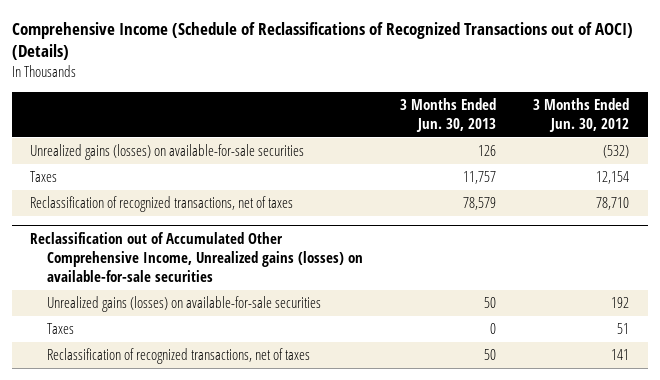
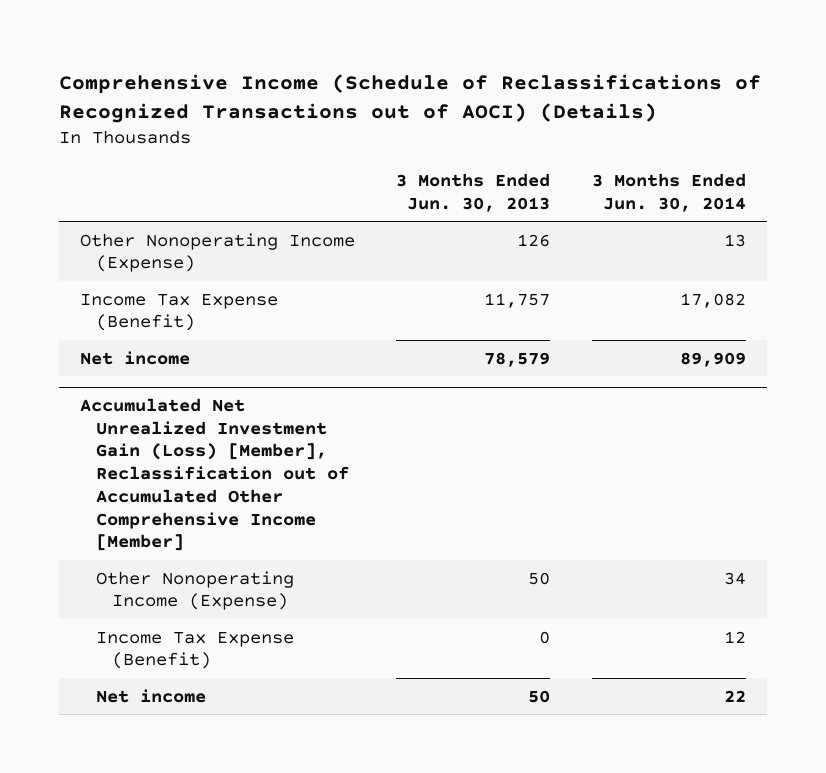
- | 3 Months Ended Jun. 30, 2013 | 3 Months Ended Jun. 30, 2012
+ | 3 Months Ended Jun. 30, 2013 | 3 Months Ended Jun. 30, 2014
- Unrealized gains (losses) on available-for-sale securities | 126 | (532)
- Taxes | 11,757 | 12,154
- Reclassification of recognized transactions, net of taxes | 78,579 | 78,710
- Reclassification out of Accumulated Other Comprehensive Income, Unrealized gains (losses) on available-for-sale securities
- Unrealized gains (losses) on available-for-sale securities | 50 | 192
- Taxes | 0 | 51
- Reclassification of recognized transactions, net of taxes | 50 | 141
+ Other Nonoperating Income (Expense) | 126 | 13
+ Income Tax Expense (Benefit) | 11,757 | 17,082
+ Net income | 78,579 | 89,909
+ Accumulated Net Unrealized Investment Gain (Loss) [Member], Reclassification out of Accumulated Other Comprehensive Income [Member]
+ Other Nonoperating Income (Expense) | 50 | 34
+ Income Tax Expense (Benefit) | 0 | 12
+ Net income | 50 | 22

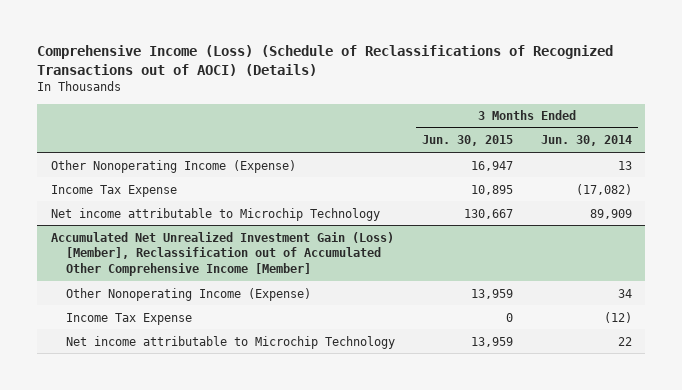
- Comprehensive Income (Schedule of Reclassifications of Recognized Transactions out of AOCI) (Details)
+ Comprehensive Income (Loss) (Schedule of Reclassifications of Recognized Transactions out of AOCI) (Details)
- | 3 Months Ended Jun. 30, 2013 | 3 Months Ended Jun. 30, 2014
+ | 3 Months Ended Jun. 30, 2015 | 3 Months Ended Jun. 30, 2014
- Income Tax Expense (Benefit) | 11,757 | 17,082
- Net income | 78,579 | 89,909
+ Income Tax Expense | 10,895 | (17,082)
+ Net income attributable to Microchip Technology | 130,667 | 89,909
@ Accumulated Net Unrealized Investment Gain (Loss) [Member], Reclassification out of Accumulated Other Comprehensive Income [Member]
- Income Tax Expense (Benefit) | 0 | 12
- Net income | 50 | 22
+ Income Tax Expense | 0 | (12)
+ Net income attributable to Microchip Technology | 13,959 | 22

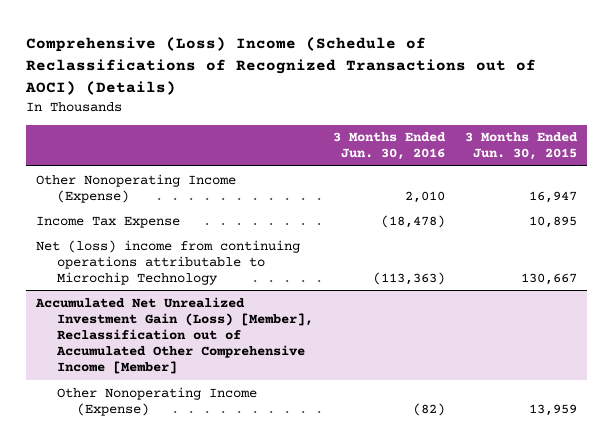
- Comprehensive Income (Loss) (Schedule of Reclassifications of Recognized Transactions out of AOCI) (Details)
+ Comprehensive (Loss) Income (Schedule of Reclassifications of Recognized Transactions out of AOCI) (Details)
- | 3 Months Ended Jun. 30, 2015 | 3 Months Ended Jun. 30, 2014
+ | 3 Months Ended Jun. 30, 2016 | 3 Months Ended Jun. 30, 2015
- Net income attributable to Microchip Technology | 130,667 | 89,909
+ Net (loss) income from continuing operations attributable to Microchip Technology | (113,363) | 130,667
@ Accumulated Net Unrealized Investment Gain (Loss) [Member], Reclassification out of Accumulated Other Comprehensive Income [Member]
- Income Tax Expense | 0 | (12)
- Net income attributable to Microchip Technology | 13,959 | 22

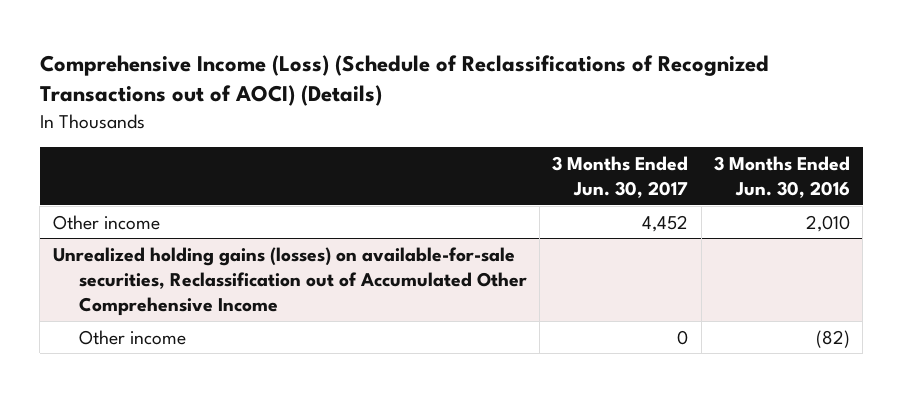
- Comprehensive (Loss) Income (Schedule of Reclassifications of Recognized Transactions out of AOCI) (Details)
+ Comprehensive Income (Loss) (Schedule of Reclassifications of Recognized Transactions out of AOCI) (Details)
- | 3 Months Ended Jun. 30, 2016 | 3 Months Ended Jun. 30, 2015
+ | 3 Months Ended Jun. 30, 2017 | 3 Months Ended Jun. 30, 2016
- Other Nonoperating Income (Expense) | 2,010 | 16,947
- Income Tax Expense | (18,478) | 10,895
- Net (loss) income from continuing operations attributable to Microchip Technology | (113,363) | 130,667
- Accumulated Net Unrealized Investment Gain (Loss) [Member], Reclassification out of Accumulated Other Comprehensive Income [Member]
- Other Nonoperating Income (Expense) | (82) | 13,959
+ Other income | 4,452 | 2,010
+ Unrealized holding gains (losses) on available-for-sale securities, Reclassification out of Accumulated Other Comprehensive Income
+ Other income | 0 | (82)

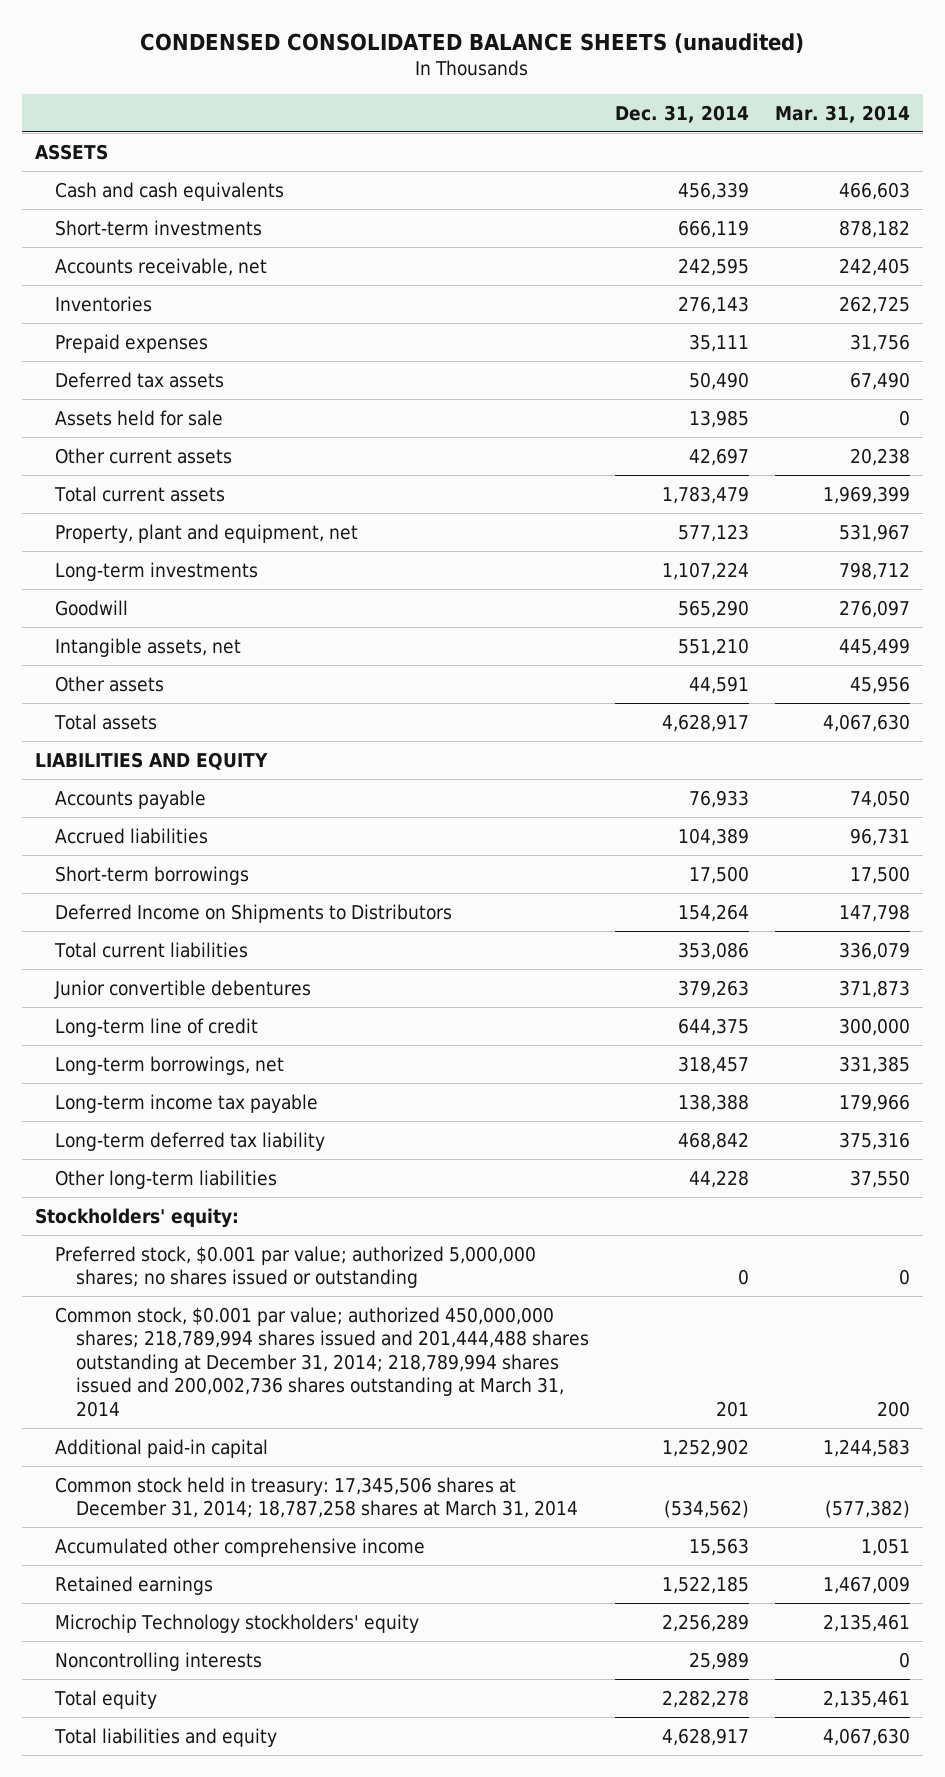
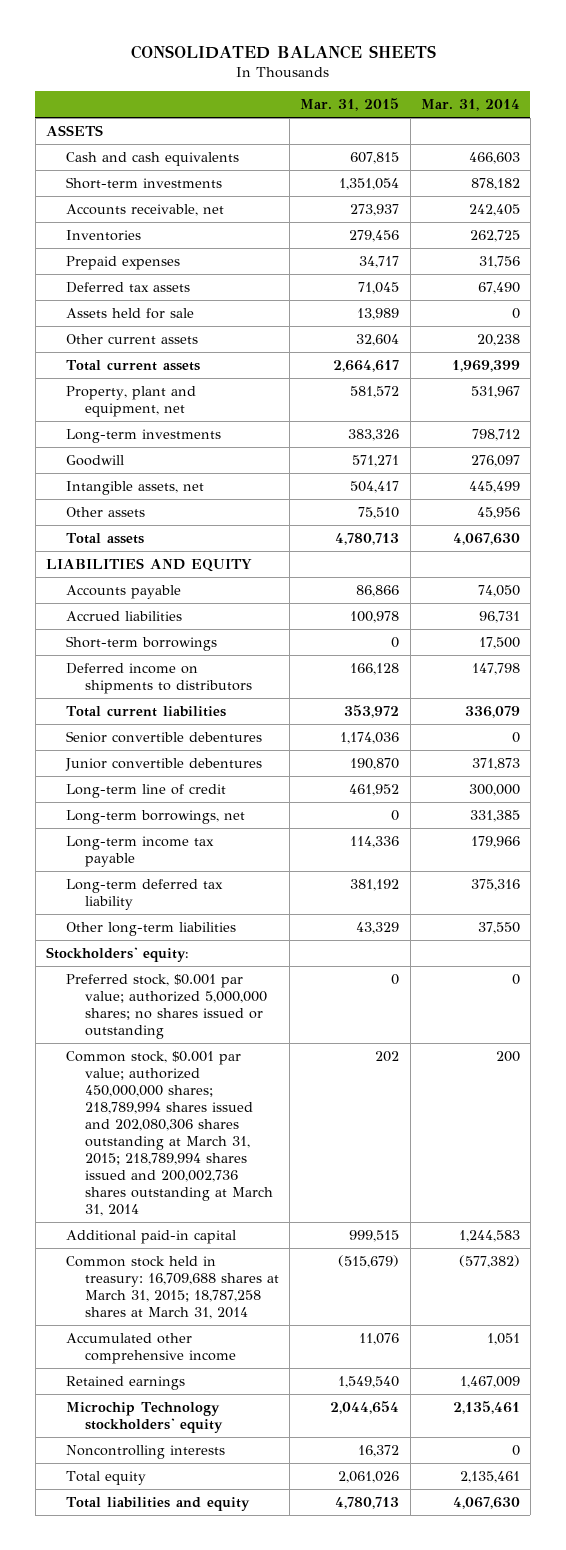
- CONDENSED CONSOLIDATED BALANCE SHEETS (unaudited)
+ CONSOLIDATED BALANCE SHEETS
- | Dec. 31, 2014 | Mar. 31, 2014
+ | Mar. 31, 2015 | Mar. 31, 2014
- Deferred Income on Shipments to Distributors | 154,264 | 147,798
+ Deferred income on shipments to distributors | 166,128 | 147,798
+ Senior convertible debentures | 1,174,036 | 0
- Common stock, $0.001 par value; authorized 450,000,000 shares; 218,789,994 shares issued and 201,444,488 shares outstanding at December 31, 2014; 218,789,994 shares issued and 200,002,736 shares outstanding at March 31, 2014 | 201 | 200
+ Common stock, $0.001 par value; authorized 450,000,000 shares; 218,789,994 shares issued and 202,080,306 shares outstanding at March 31, 2015; 218,789,994 shares issued and 200,002,736 shares outstanding at March 31, 2014 | 202 | 200
- Common stock held in treasury: 17,345,506 shares at December 31, 2014; 18,787,258 shares at March 31, 2014 | (534,562) | (577,382)
+ Common stock held in treasury: 16,709,688 shares at March 31, 2015; 18,787,258 shares at March 31, 2014 | (515,679) | (577,382)

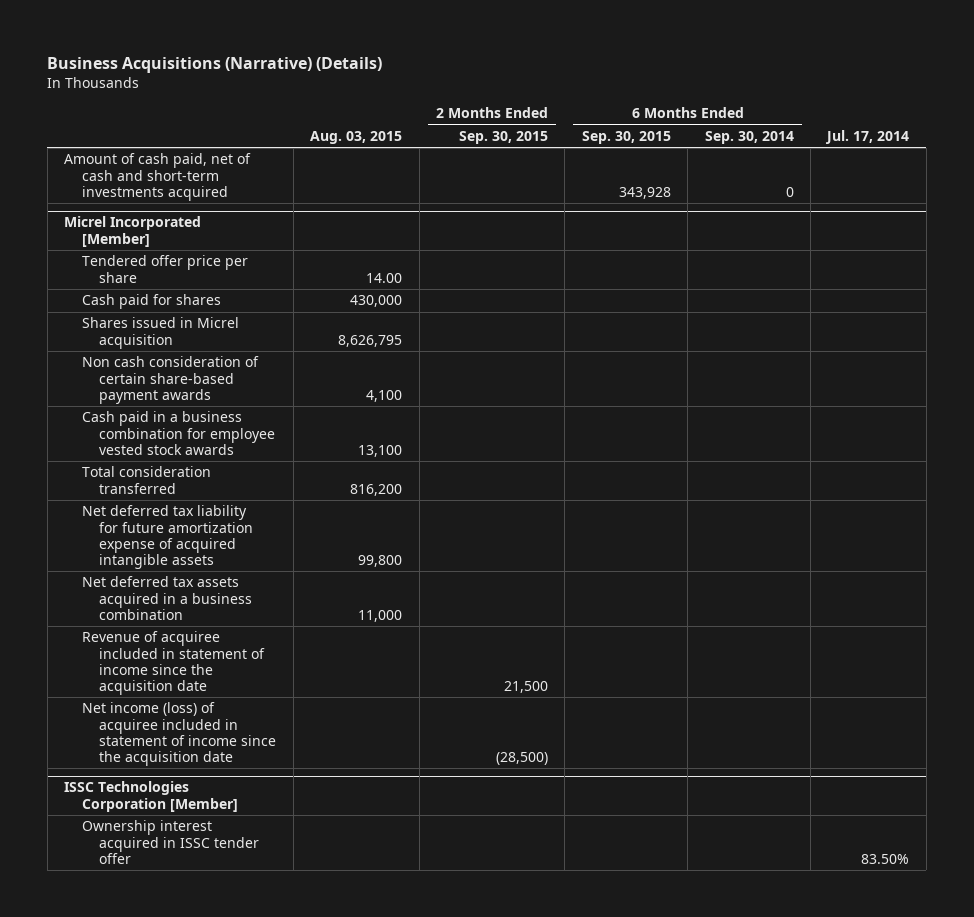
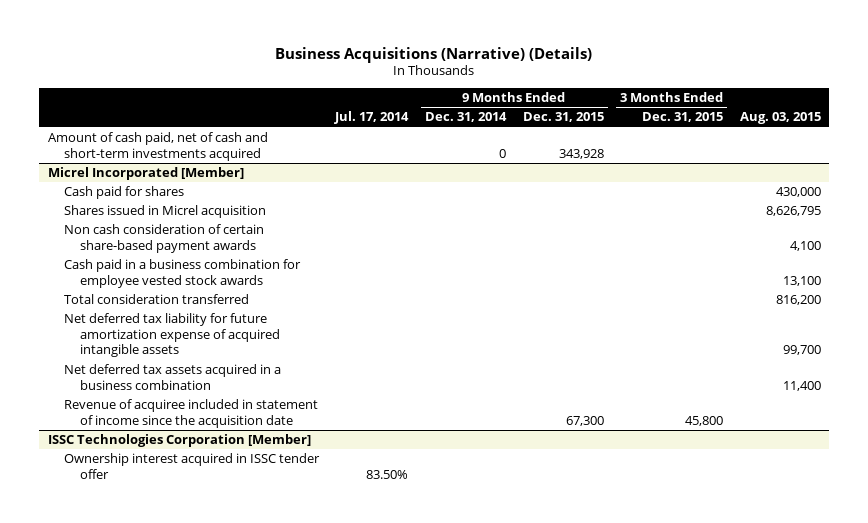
- | Aug. 03, 2015 | 2 Months Ended Sep. 30, 2015 | 6 Months Ended Sep. 30, 2015 | 6 Months Ended Sep. 30, 2014 | Jul. 17, 2014
+ | Jul. 17, 2014 | 9 Months Ended Dec. 31, 2014 | 9 Months Ended Dec. 31, 2015 | 3 Months Ended Dec. 31, 2015 | Aug. 03, 2015
@ Micrel Incorporated [Member]
- Tendered offer price per share | 14.00 | | | |
- Net deferred tax liability for future amortization expense of acquired intangible assets | 99,800 | | | |
- Net deferred tax assets acquired in a business combination | 11,000 | | | |
+ Net deferred tax liability for future amortization expense of acquired intangible assets | | | | | 99,700
+ Net deferred tax assets acquired in a business combination | | | | | 11,400
- Net income (loss) of acquiree included in statement of income since the acquisition date | | (28,500) | | |

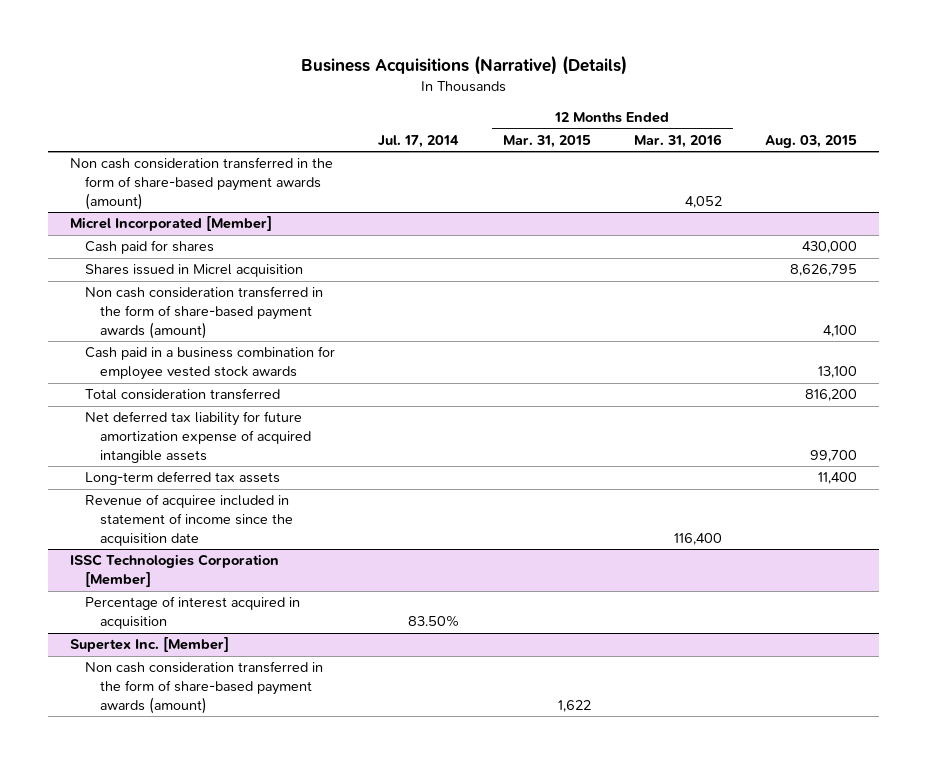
- | Jul. 17, 2014 | 9 Months Ended Dec. 31, 2014 | 9 Months Ended Dec. 31, 2015 | 3 Months Ended Dec. 31, 2015 | Aug. 03, 2015
+ | Jul. 17, 2014 | 12 Months Ended Mar. 31, 2015 | 12 Months Ended Mar. 31, 2016 | Aug. 03, 2015
- Amount of cash paid, net of cash and short-term investments acquired | | 0 | 343,928 | |
+ Non cash consideration transferred in the form of share-based payment awards (amount) | | | 4,052 |
@ Micrel Incorporated [Member]
- Non cash consideration of certain share-based payment awards | | | | | 4,100
+ Non cash consideration transferred in the form of share-based payment awards (amount) | | | | 4,100
- Net deferred tax assets acquired in a business combination | | | | | 11,400
+ Long-term deferred tax assets | | | | 11,400
@ ISSC Technologies Corporation [Member]
- Ownership interest acquired in ISSC tender offer | 83.50% | | | |
+ Percentage of interest acquired in acquisition | 83.50% | | |
+ Supertex Inc. [Member]
+ Non cash consideration transferred in the form of share-based payment awards (amount) | | 1,622 | |

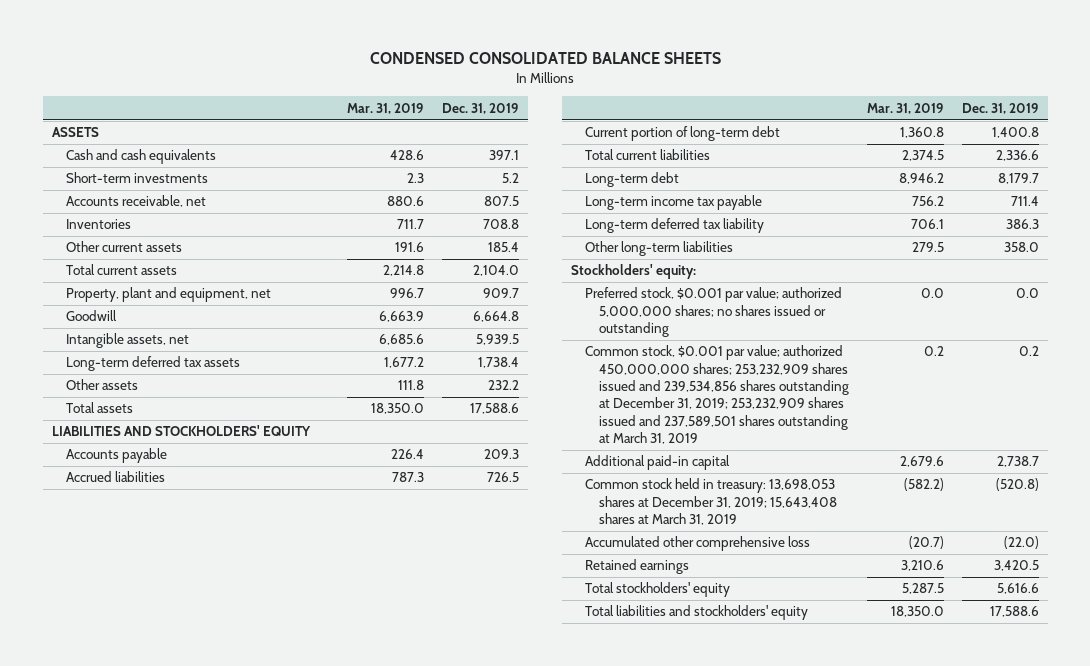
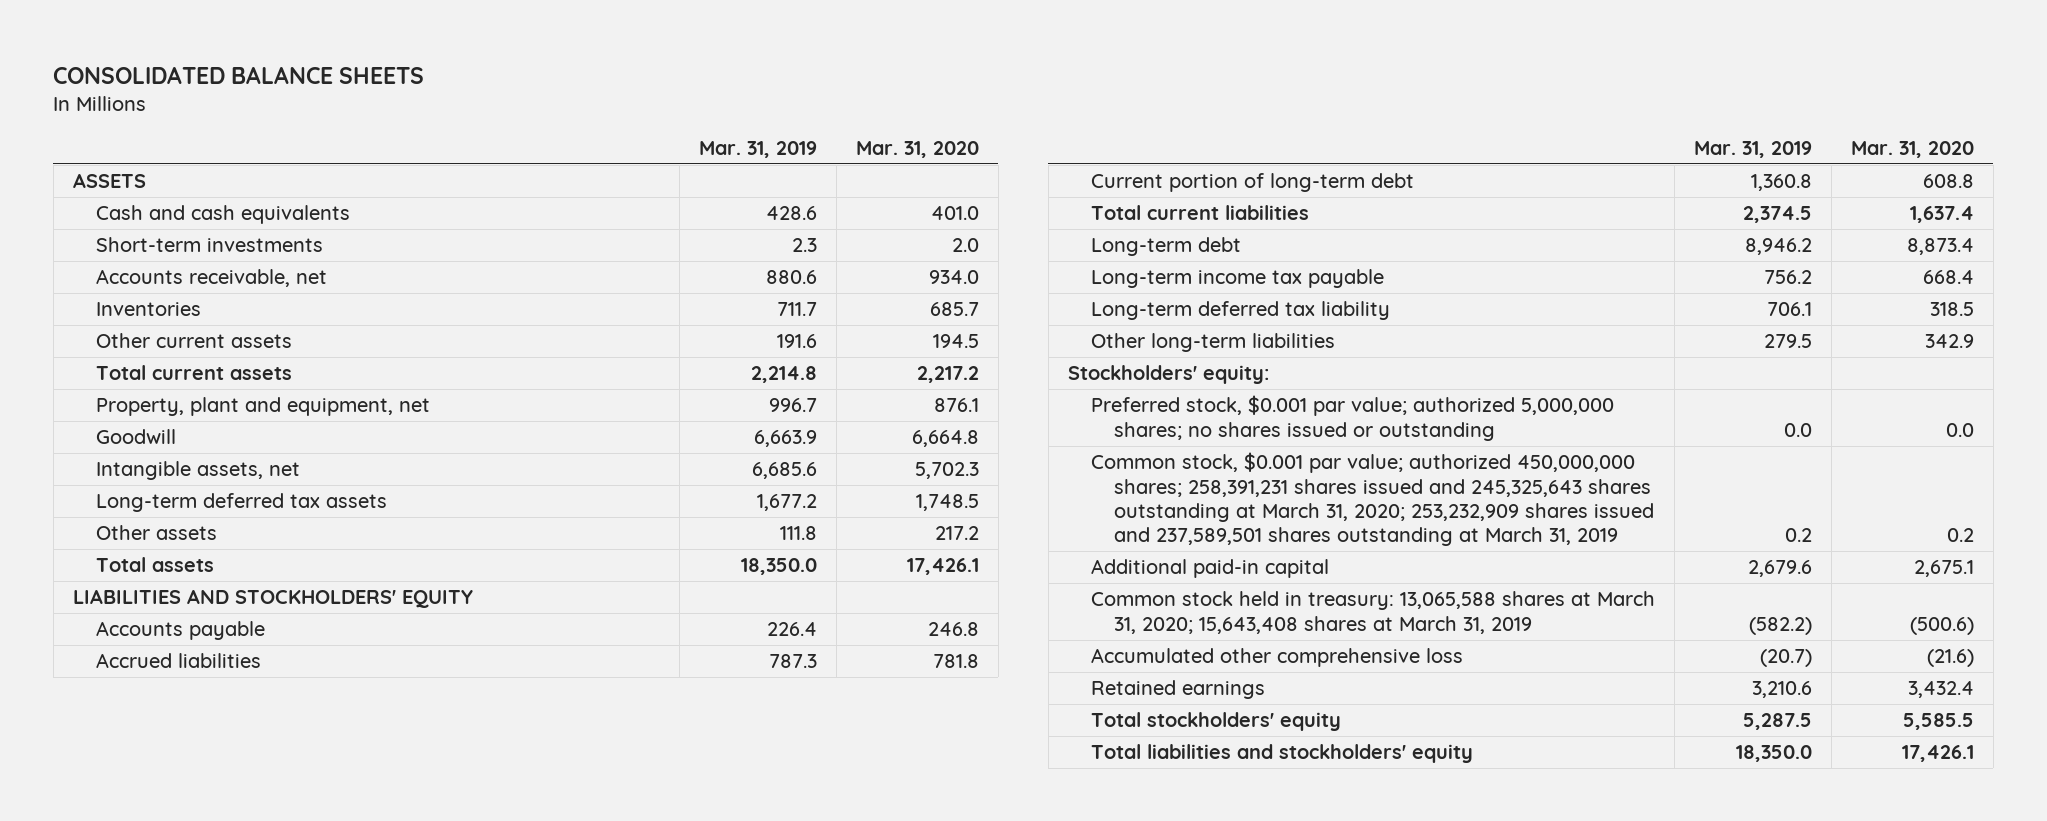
- CONDENSED CONSOLIDATED BALANCE SHEETS
+ CONSOLIDATED BALANCE SHEETS
- | Mar. 31, 2019 | Dec. 31, 2019
+ | Mar. 31, 2019 | Mar. 31, 2020
- Common stock, $0.001 par value; authorized 450,000,000 shares; 253,232,909 shares issued and 239,534,856 shares outstanding at December 31, 2019; 253,232,909 shares issued and 237,589,501 shares outstanding at March 31, 2019 | 0.2 | 0.2
+ Common stock, $0.001 par value; authorized 450,000,000 shares; 258,391,231 shares issued and 245,325,643 shares outstanding at March 31, 2020; 253,232,909 shares issued and 237,589,501 shares outstanding at March 31, 2019 | 0.2 | 0.2
- Common stock held in treasury: 13,698,053 shares at December 31, 2019; 15,643,408 shares at March 31, 2019 | (582.2) | (520.8)
+ Common stock held in treasury: 13,065,588 shares at March 31, 2020; 15,643,408 shares at March 31, 2019 | (582.2) | (500.6)

